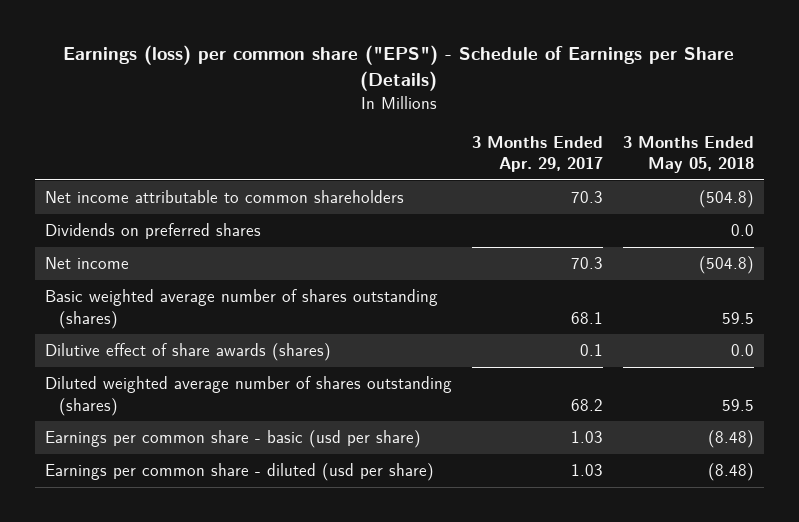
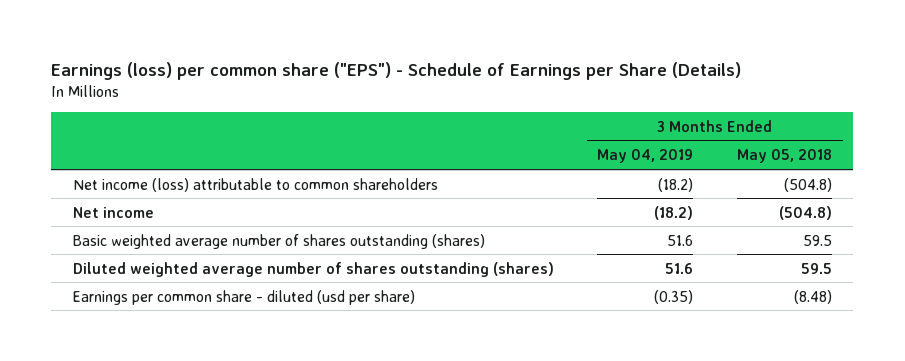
- | 3 Months Ended Apr. 29, 2017 | 3 Months Ended May 05, 2018
+ | 3 Months Ended May 04, 2019 | 3 Months Ended May 05, 2018
- Net income attributable to common shareholders | 70.3 | (504.8)
- Dividends on preferred shares | | 0.0
+ Net income (loss) attributable to common shareholders | (18.2) | (504.8)
- Dilutive effect of share awards (shares) | 0.1 | 0.0
- Earnings per common share - basic (usd per share) | 1.03 | (8.48)

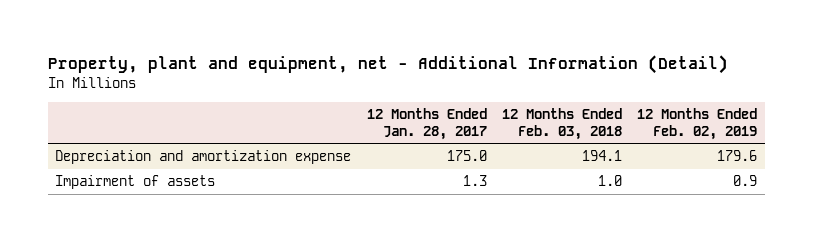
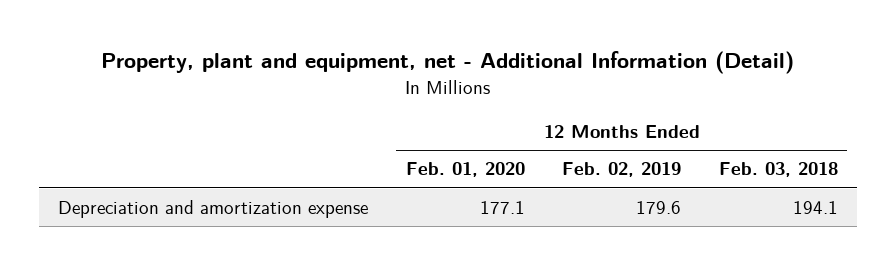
- | 12 Months Ended Jan. 28, 2017 | 12 Months Ended Feb. 03, 2018 | 12 Months Ended Feb. 02, 2019
+ | 12 Months Ended Feb. 01, 2020 | 12 Months Ended Feb. 02, 2019 | 12 Months Ended Feb. 03, 2018
- Impairment of assets | 1.3 | 1.0 | 0.9

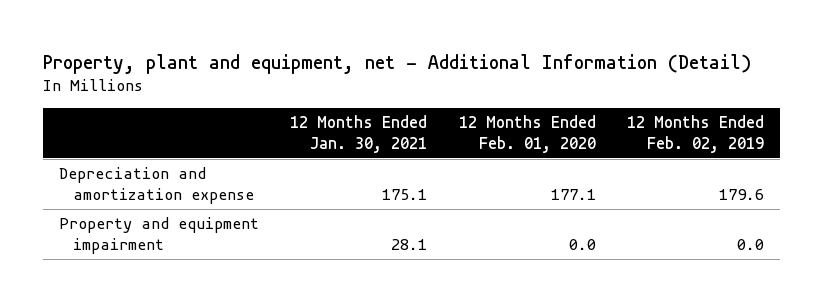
- | 12 Months Ended Feb. 01, 2020 | 12 Months Ended Feb. 02, 2019 | 12 Months Ended Feb. 03, 2018
+ | 12 Months Ended Jan. 30, 2021 | 12 Months Ended Feb. 01, 2020 | 12 Months Ended Feb. 02, 2019
+ Property and equipment impairment | 28.1 | 0.0 | 0.0

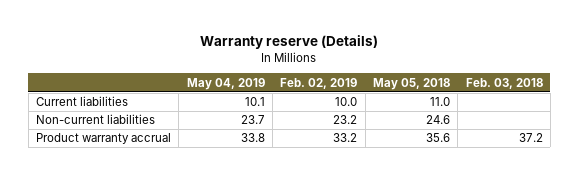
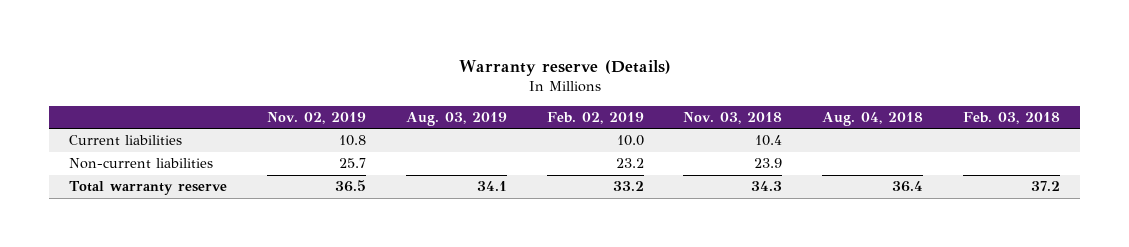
- | May 04, 2019 | Feb. 02, 2019 | May 05, 2018 | Feb. 03, 2018
+ | Nov. 02, 2019 | Aug. 03, 2019 | Feb. 02, 2019 | Nov. 03, 2018 | Aug. 04, 2018 | Feb. 03, 2018
- Product warranty accrual | 33.8 | 33.2 | 35.6 | 37.2
+ Total warranty reserve | 36.5 | 34.1 | 33.2 | 34.3 | 36.4 | 37.2

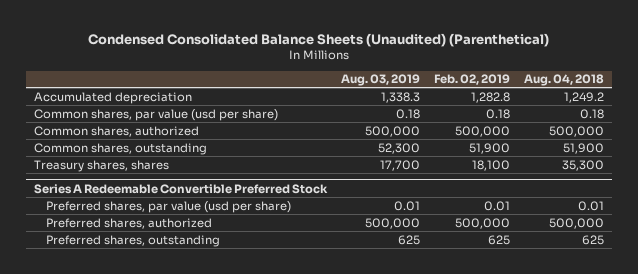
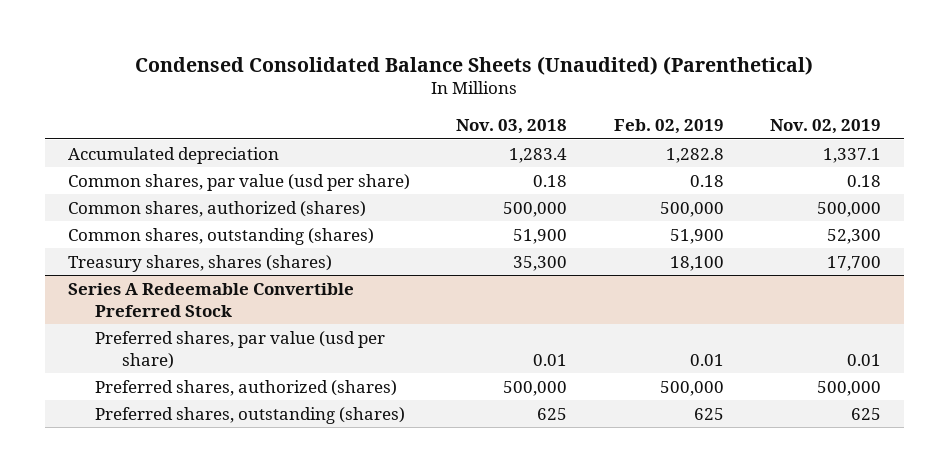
- | Aug. 03, 2019 | Feb. 02, 2019 | Aug. 04, 2018
+ | Nov. 03, 2018 | Feb. 02, 2019 | Nov. 02, 2019
- Common shares, authorized | 500,000 | 500,000 | 500,000
- Common shares, outstanding | 52,300 | 51,900 | 51,900
- Treasury shares, shares | 17,700 | 18,100 | 35,300
+ Common shares, authorized (shares) | 500,000 | 500,000 | 500,000
+ Common shares, outstanding (shares) | 51,900 | 51,900 | 52,300
+ Treasury shares, shares (shares) | 35,300 | 18,100 | 17,700
@ Series A Redeemable Convertible Preferred Stock
- Preferred shares, authorized | 500,000 | 500,000 | 500,000
- Preferred shares, outstanding | 625 | 625 | 625
+ Preferred shares, authorized (shares) | 500,000 | 500,000 | 500,000
+ Preferred shares, outstanding (shares) | 625 | 625 | 625

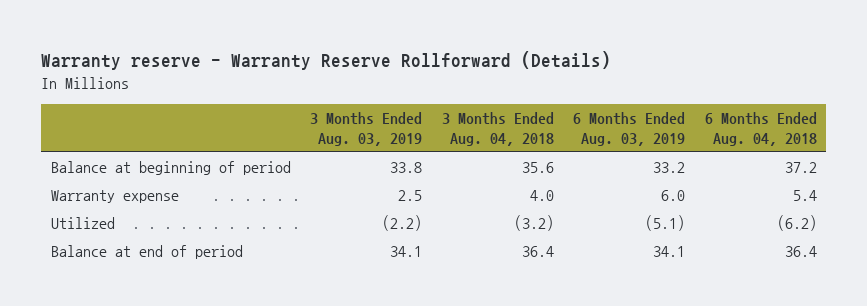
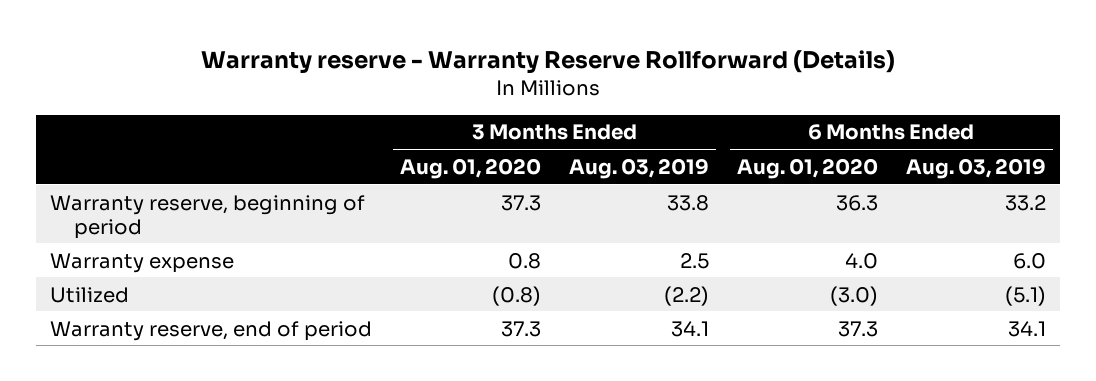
- | 3 Months Ended Aug. 03, 2019 | 3 Months Ended Aug. 04, 2018 | 6 Months Ended Aug. 03, 2019 | 6 Months Ended Aug. 04, 2018
+ | 3 Months Ended Aug. 01, 2020 | 3 Months Ended Aug. 03, 2019 | 6 Months Ended Aug. 01, 2020 | 6 Months Ended Aug. 03, 2019
- Balance at beginning of period | 33.8 | 35.6 | 33.2 | 37.2
+ Warranty reserve, beginning of period | 37.3 | 33.8 | 36.3 | 33.2
- Balance at end of period | 34.1 | 36.4 | 34.1 | 36.4
+ Warranty reserve, end of period | 37.3 | 34.1 | 37.3 | 34.1

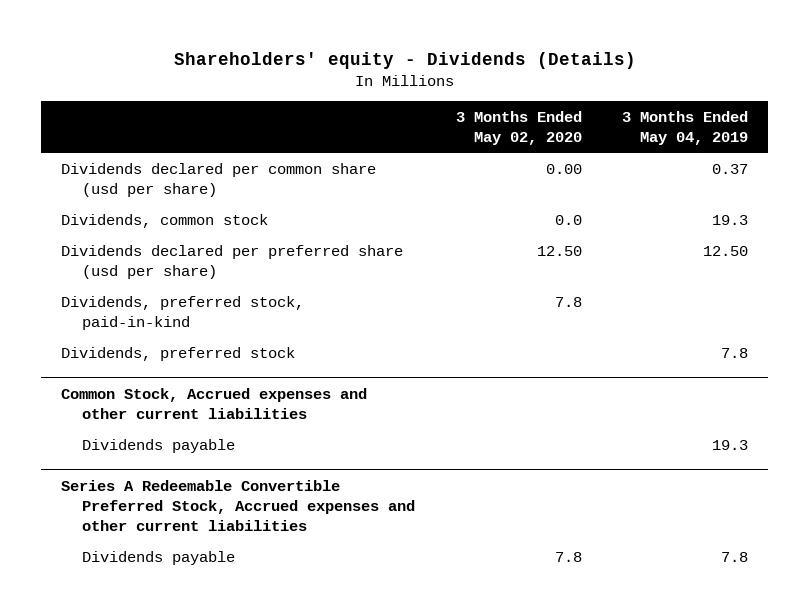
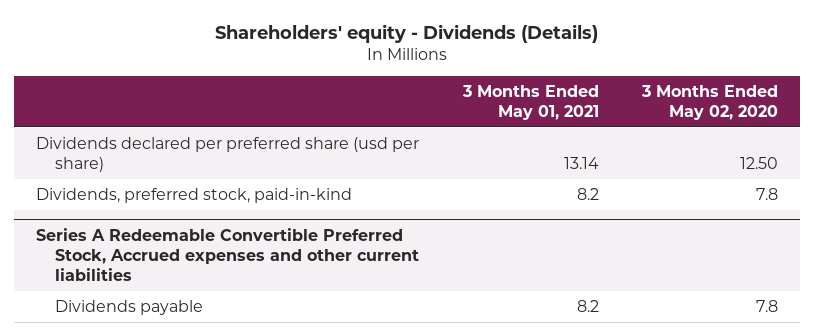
- | 3 Months Ended May 02, 2020 | 3 Months Ended May 04, 2019
+ | 3 Months Ended May 01, 2021 | 3 Months Ended May 02, 2020
- Dividends declared per common share (usd per share) | 0.00 | 0.37
- Dividends, common stock | 0.0 | 19.3
- Dividends, preferred stock | | 7.8
- Common Stock, Accrued expenses and other current liabilities
- Dividends payable | | 19.3

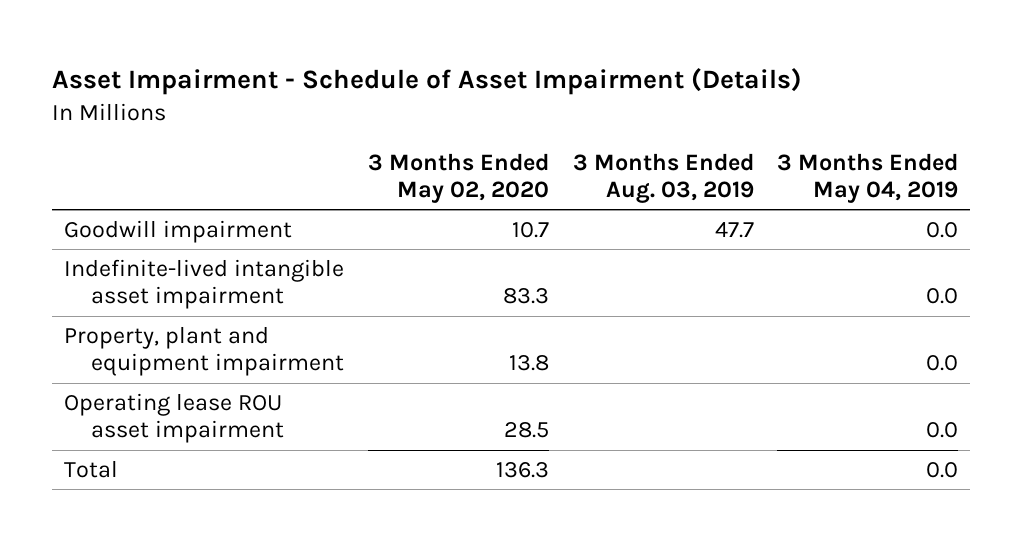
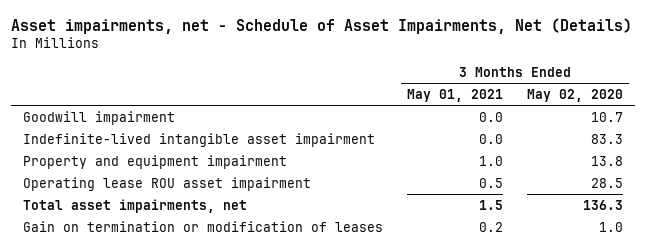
- Asset Impairment - Schedule of Asset Impairment (Details)
+ Asset impairments, net - Schedule of Asset Impairments, Net (Details)
- | 3 Months Ended May 02, 2020 | 3 Months Ended Aug. 03, 2019 | 3 Months Ended May 04, 2019
+ | 3 Months Ended May 01, 2021 | 3 Months Ended May 02, 2020
- Property, plant and equipment impairment | 13.8 | | 0.0
+ Property and equipment impairment | 1.0 | 13.8
- Total | 136.3 | | 0.0
+ Total asset impairments, net | 1.5 | 136.3
+ Gain on termination or modification of leases | 0.2 | 1.0

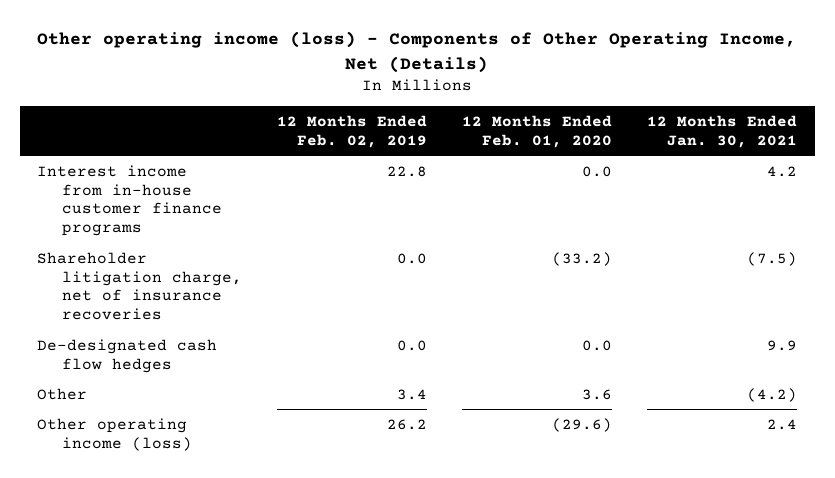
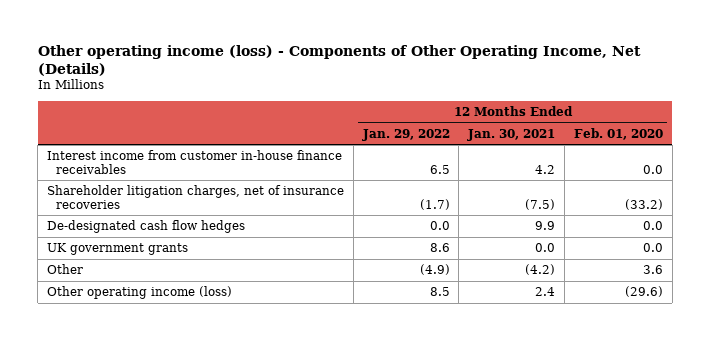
- | 12 Months Ended Feb. 02, 2019 | 12 Months Ended Feb. 01, 2020 | 12 Months Ended Jan. 30, 2021
+ | 12 Months Ended Jan. 29, 2022 | 12 Months Ended Jan. 30, 2021 | 12 Months Ended Feb. 01, 2020
- Interest income from in-house customer finance programs | 22.8 | 0.0 | 4.2
- Shareholder litigation charge, net of insurance recoveries | 0.0 | (33.2) | (7.5)
+ Interest income from customer in-house finance receivables | 6.5 | 4.2 | 0.0
+ Shareholder litigation charges, net of insurance recoveries | (1.7) | (7.5) | (33.2)
+ UK government grants | 8.6 | 0.0 | 0.0

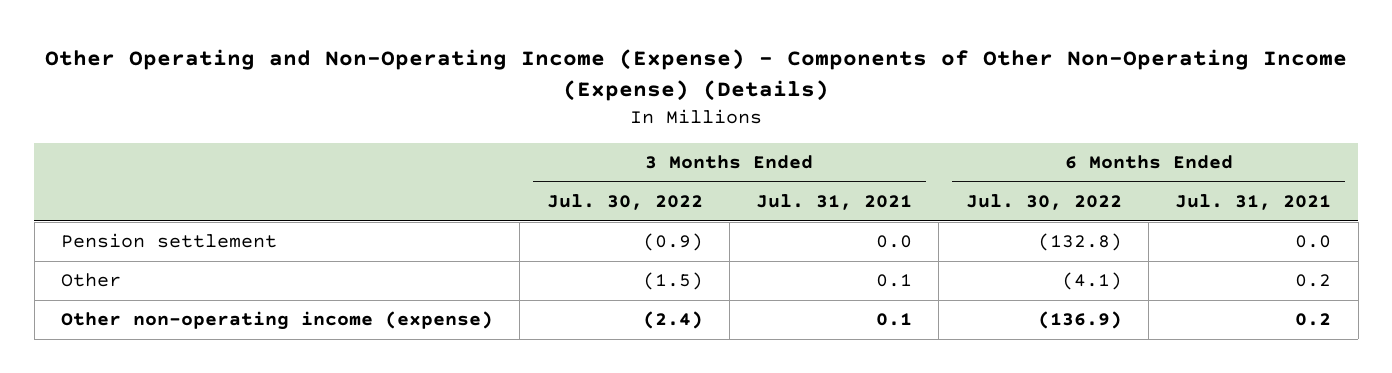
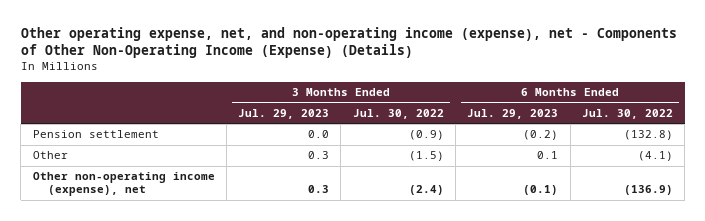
- Other Operating and Non-Operating Income (Expense) - Components of Other Non-Operating Income (Expense) (Details)
+ Other operating expense, net, and non-operating income (expense), net - Components of Other Non-Operating Income (Expense) (Details)
- | 3 Months Ended Jul. 30, 2022 | 3 Months Ended Jul. 31, 2021 | 6 Months Ended Jul. 30, 2022 | 6 Months Ended Jul. 31, 2021
+ | 3 Months Ended Jul. 29, 2023 | 3 Months Ended Jul. 30, 2022 | 6 Months Ended Jul. 29, 2023 | 6 Months Ended Jul. 30, 2022
- Other non-operating income (expense) | (2.4) | 0.1 | (136.9) | 0.2
+ Other non-operating income (expense), net | 0.3 | (2.4) | (0.1) | (136.9)

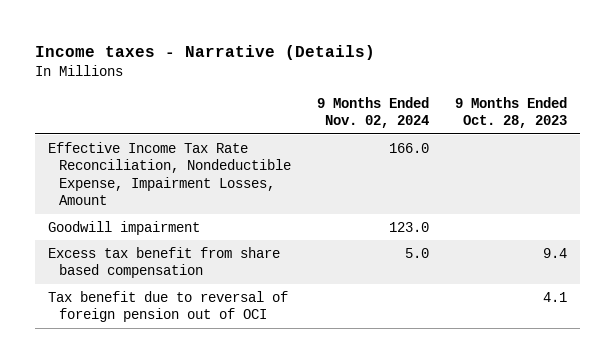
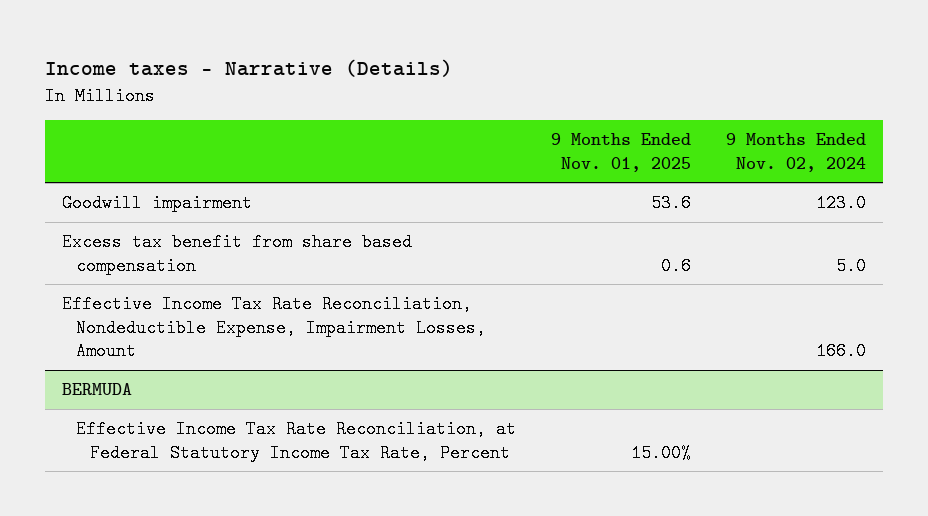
- | 9 Months Ended Nov. 02, 2024 | 9 Months Ended Oct. 28, 2023
+ | 9 Months Ended Nov. 01, 2025 | 9 Months Ended Nov. 02, 2024
- Tax benefit due to reversal of foreign pension out of OCI | | 4.1
moved down: Effective Income Tax Rate Reconciliation, Nondeductible Expense, Impairment Losses, Amount | | 166.0
+ BERMUDA
+ Effective Income Tax Rate Reconciliation, at Federal Statutory Income Tax Rate, Percent | 15.00% |

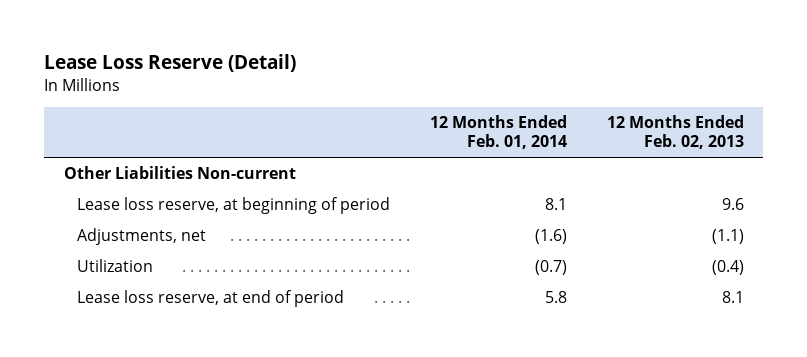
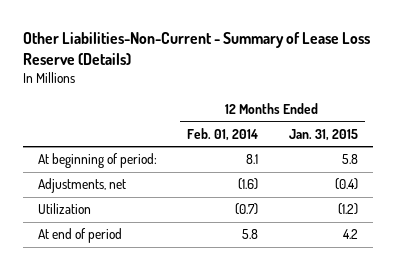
- Lease Loss Reserve (Detail)
+ Other Liabilities-Non-Current - Summary of Lease Loss Reserve (Details)
- | 12 Months Ended Feb. 01, 2014 | 12 Months Ended Feb. 02, 2013
+ | 12 Months Ended Feb. 01, 2014 | 12 Months Ended Jan. 31, 2015
- Other Liabilities Non-current
- Lease loss reserve, at beginning of period | 8.1 | 9.6
+ At beginning of period: | 8.1 | 5.8
- Lease loss reserve, at end of period | 5.8 | 8.1
+ At end of period | 5.8 | 4.2

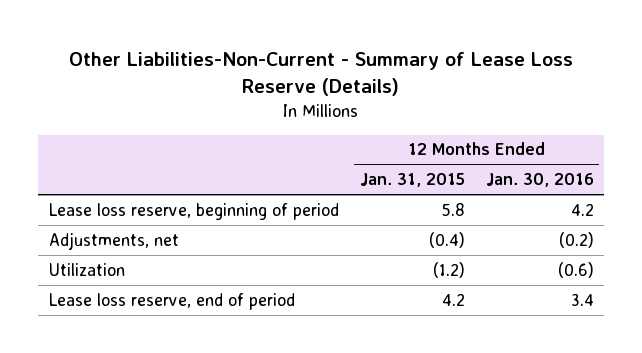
- | 12 Months Ended Feb. 01, 2014 | 12 Months Ended Jan. 31, 2015
+ | 12 Months Ended Jan. 31, 2015 | 12 Months Ended Jan. 30, 2016
- At beginning of period: | 8.1 | 5.8
+ Lease loss reserve, beginning of period | 5.8 | 4.2
- At end of period | 5.8 | 4.2
+ Lease loss reserve, end of period | 4.2 | 3.4

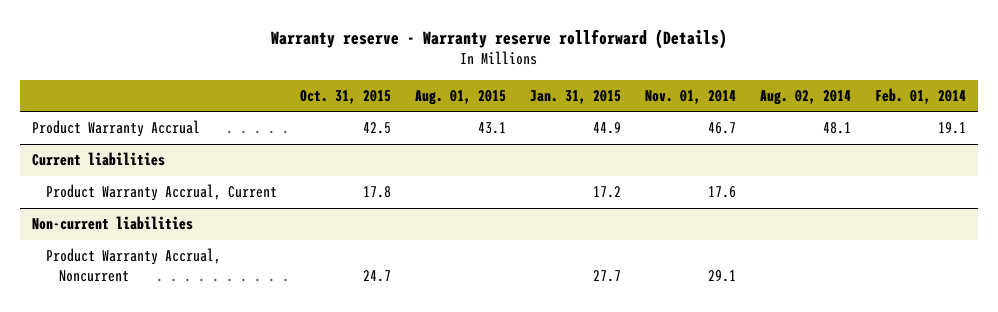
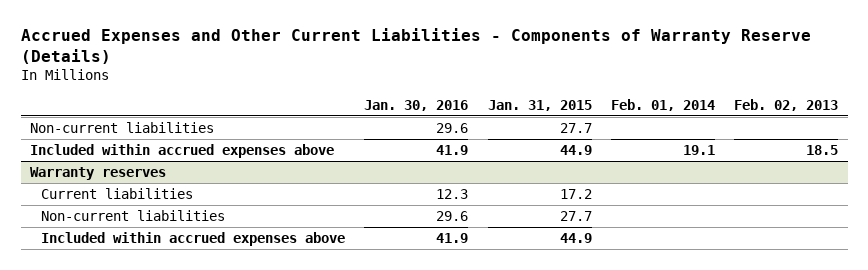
- Warranty reserve - Warranty reserve rollforward (Details)
+ Accrued Expenses and Other Current Liabilities - Components of Warranty Reserve (Details)
- | Oct. 31, 2015 | Aug. 01, 2015 | Jan. 31, 2015 | Nov. 01, 2014 | Aug. 02, 2014 | Feb. 01, 2014
+ | Jan. 30, 2016 | Jan. 31, 2015 | Feb. 01, 2014 | Feb. 02, 2013
- Product Warranty Accrual | 42.5 | 43.1 | 44.9 | 46.7 | 48.1 | 19.1
- Current liabilities
- Product Warranty Accrual, Current | 17.8 | | 17.2 | 17.6 | |
- Non-current liabilities
- Product Warranty Accrual, Noncurrent | 24.7 | | 27.7 | 29.1 | |
+ Non-current liabilities | 29.6 | 27.7 | |
+ Included within accrued expenses above | 41.9 | 44.9 | 19.1 | 18.5
+ Warranty reserves
+ Current liabilities | 12.3 | 17.2 | |
+ Non-current liabilities | 29.6 | 27.7 | |
+ Included within accrued expenses above | 41.9 | 44.9 | |

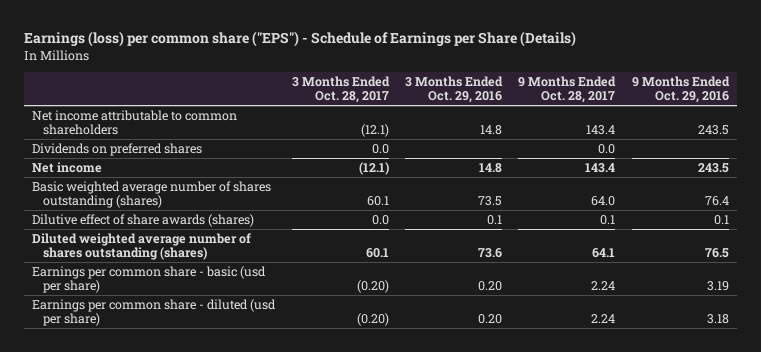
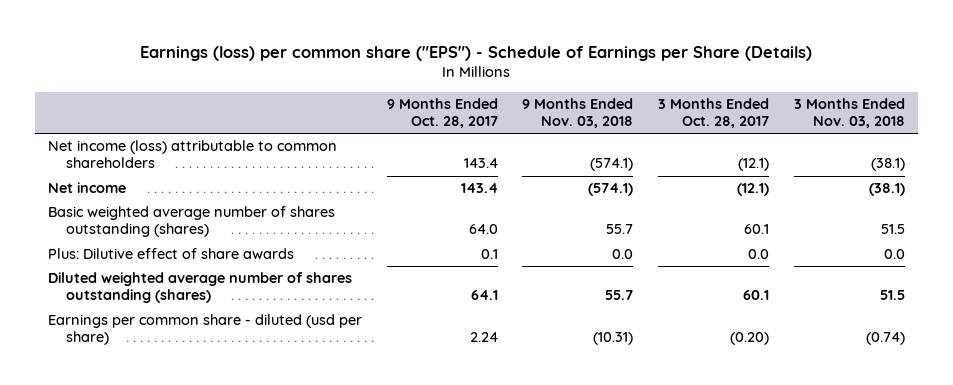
- | 3 Months Ended Oct. 28, 2017 | 3 Months Ended Oct. 29, 2016 | 9 Months Ended Oct. 28, 2017 | 9 Months Ended Oct. 29, 2016
+ | 9 Months Ended Oct. 28, 2017 | 9 Months Ended Nov. 03, 2018 | 3 Months Ended Oct. 28, 2017 | 3 Months Ended Nov. 03, 2018
- Net income attributable to common shareholders | (12.1) | 14.8 | 143.4 | 243.5
- Dividends on preferred shares | 0.0 | | 0.0 |
+ Net income (loss) attributable to common shareholders | 143.4 | (574.1) | (12.1) | (38.1)
- Dilutive effect of share awards (shares) | 0.0 | 0.1 | 0.1 | 0.1
+ Plus: Dilutive effect of share awards | 0.1 | 0.0 | 0.0 | 0.0
- Earnings per common share - basic (usd per share) | (0.20) | 0.20 | 2.24 | 3.19

